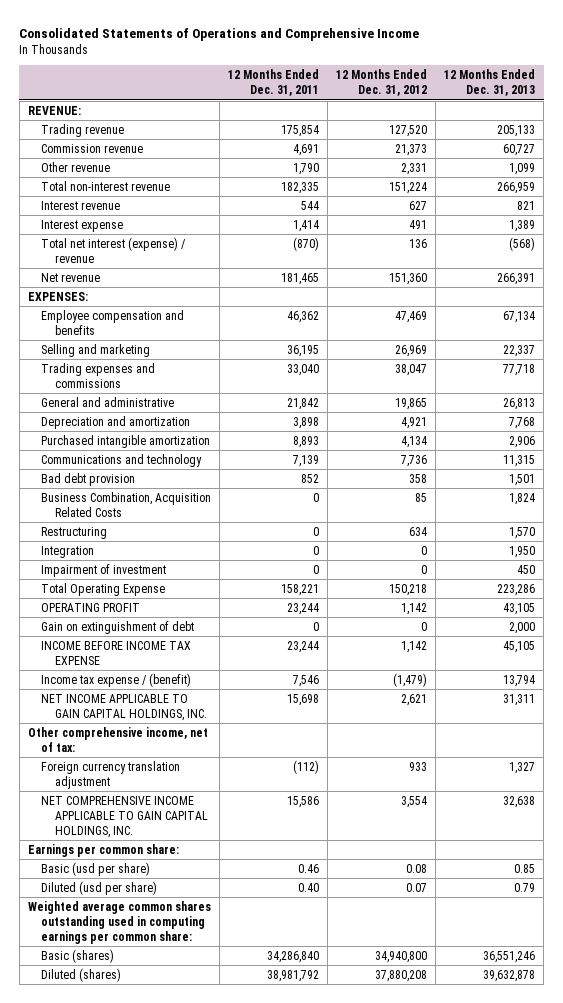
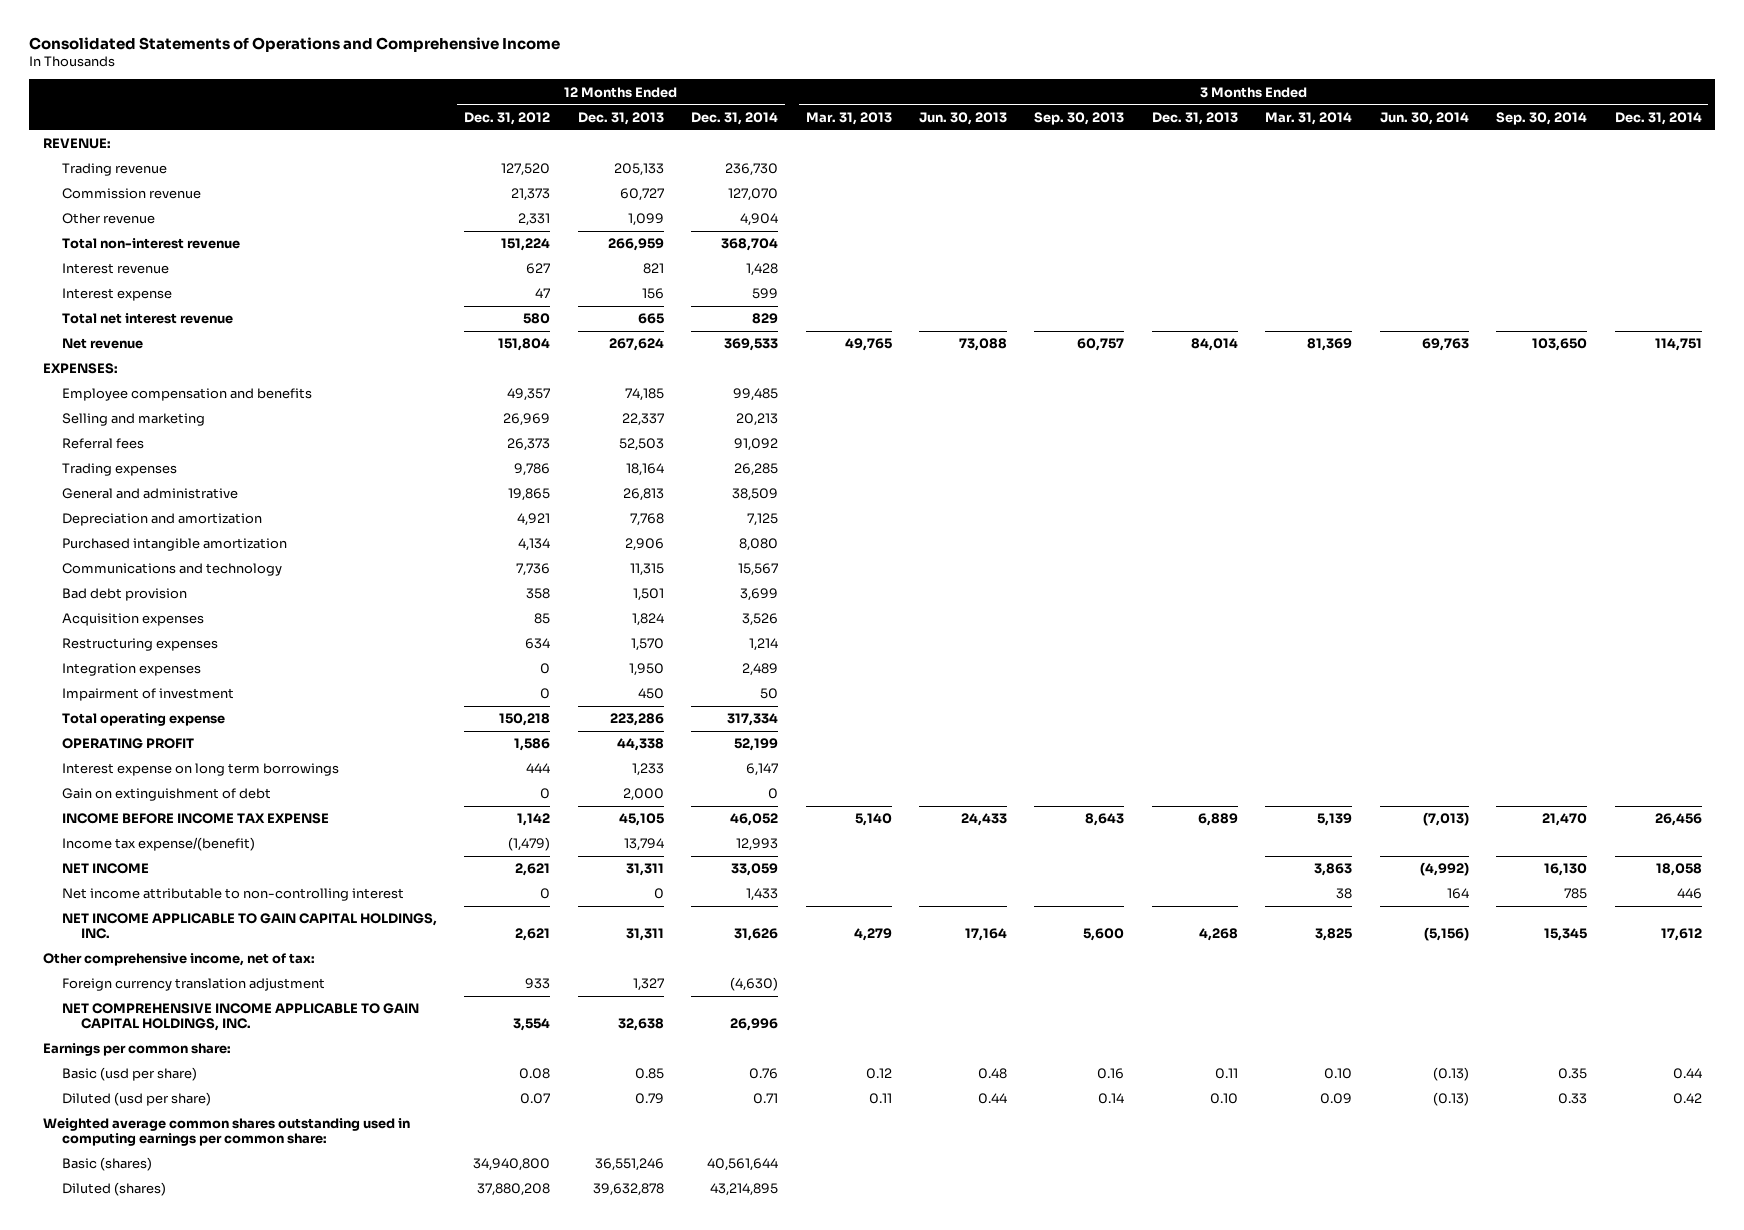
- | 12 Months Ended Dec. 31, 2011 | 12 Months Ended Dec. 31, 2012 | 12 Months Ended Dec. 31, 2013
+ | 12 Months Ended Dec. 31, 2012 | 12 Months Ended Dec. 31, 2013 | 12 Months Ended Dec. 31, 2014 | 3 Months Ended Mar. 31, 2013 | 3 Months Ended Jun. 30, 2013 | 3 Months Ended Sep. 30, 2013 | 3 Months Ended Dec. 31, 2013 | 3 Months Ended Mar. 31, 2014 | 3 Months Ended Jun. 30, 2014 | 3 Months Ended Sep. 30, 2014 | 3 Months Ended Dec. 31, 2014
- Interest expense | 1,414 | 491 | 1,389
- Total net interest (expense) / revenue | (870) | 136 | (568)
- Net revenue | 181,465 | 151,360 | 266,391
+ Interest expense | 47 | 156 | 599 | | | | | | | |
+ Total net interest revenue | 580 | 665 | 829 | | | | | | | |
+ Net revenue | 151,804 | 267,624 | 369,533 | 49,765 | 73,088 | 60,757 | 84,014 | 81,369 | 69,763 | 103,650 | 114,751
- Employee compensation and benefits | 46,362 | 47,469 | 67,134
+ Employee compensation and benefits | 49,357 | 74,185 | 99,485 | | | | | | | |
- Trading expenses and commissions | 33,040 | 38,047 | 77,718
+ Referral fees | 26,373 | 52,503 | 91,092 | | | | | | | |
+ Trading expenses | 9,786 | 18,164 | 26,285 | | | | | | | |
- Business Combination, Acquisition Related Costs | 0 | 85 | 1,824
- Restructuring | 0 | 634 | 1,570
- Integration | 0 | 0 | 1,950
+ Acquisition expenses | 85 | 1,824 | 3,526 | | | | | | | |
+ Restructuring expenses | 634 | 1,570 | 1,214 | | | | | | | |
+ Integration expenses | 0 | 1,950 | 2,489 | | | | | | | |
- Total Operating Expense | 158,221 | 150,218 | 223,286
- OPERATING PROFIT | 23,244 | 1,142 | 43,105
+ Total operating expense | 150,218 | 223,286 | 317,334 | | | | | | | |
+ OPERATING PROFIT | 1,586 | 44,338 | 52,199 | | | | | | | |
+ Interest expense on long term borrowings | 444 | 1,233 | 6,147 | | | | | | | |
- Income tax expense / (benefit) | 7,546 | (1,479) | 13,794
+ Income tax expense/(benefit) | (1,479) | 13,794 | 12,993 | | | | | | | |
+ NET INCOME | 2,621 | 31,311 | 33,059 | | | | | 3,863 | (4,992) | 16,130 | 18,058
+ Net income attributable to non-controlling interest | 0 | 0 | 1,433 | | | | | 38 | 164 | 785 | 446

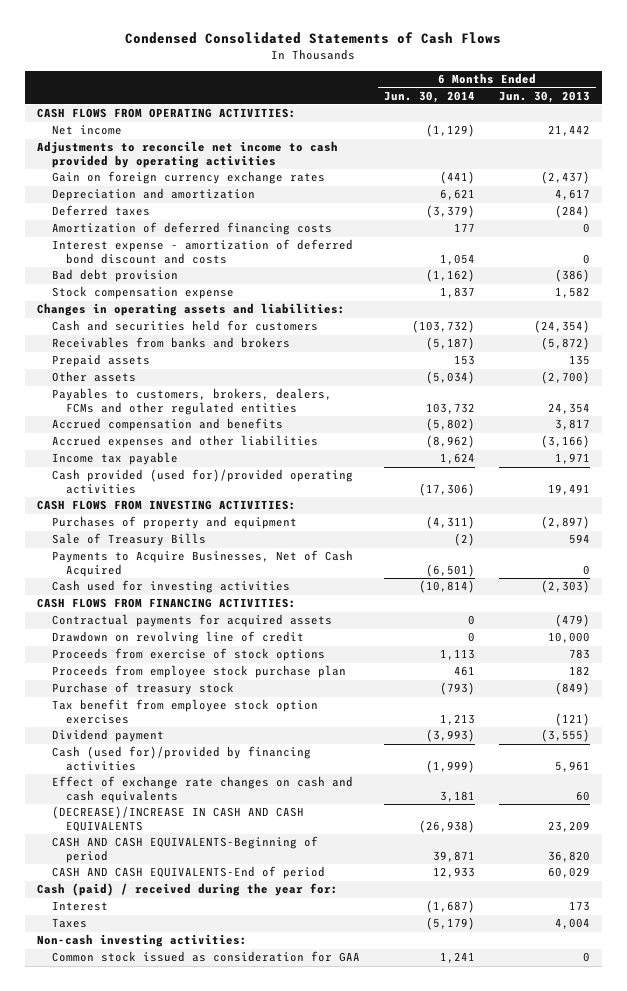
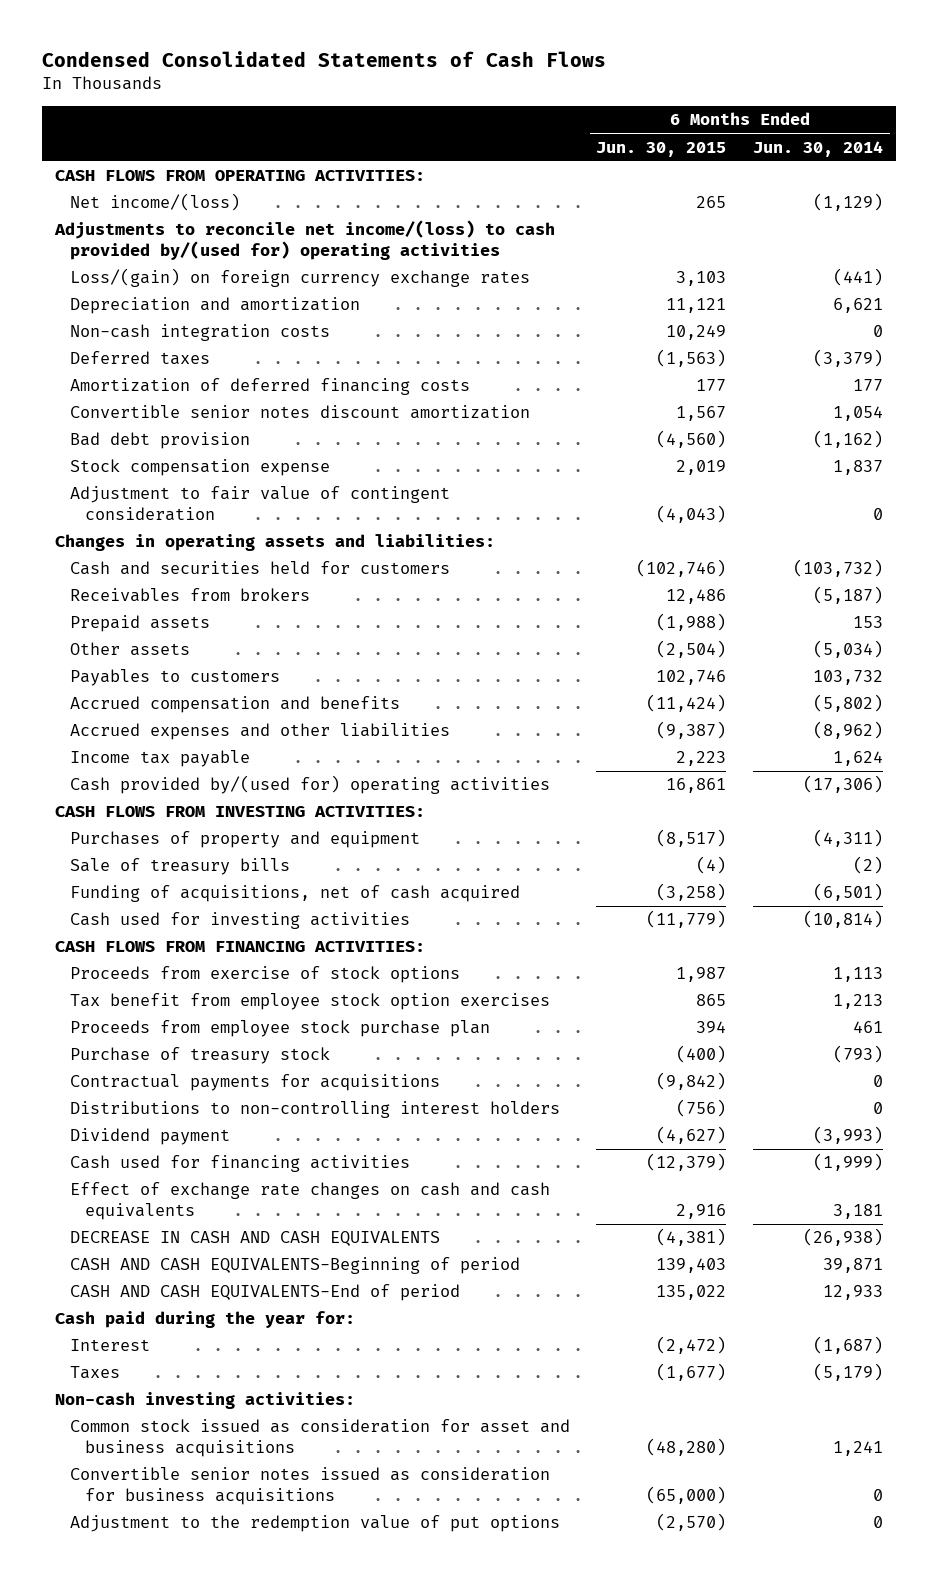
- | 6 Months Ended Jun. 30, 2014 | 6 Months Ended Jun. 30, 2013
+ | 6 Months Ended Jun. 30, 2015 | 6 Months Ended Jun. 30, 2014
- Net income | (1,129) | 21,442
- Adjustments to reconcile net income to cash provided by operating activities
- Gain on foreign currency exchange rates | (441) | (2,437)
+ Net income/(loss) | 265 | (1,129)
+ Adjustments to reconcile net income/(loss) to cash provided by/(used for) operating activities
+ Loss/(gain) on foreign currency exchange rates | 3,103 | (441)
+ Non-cash integration costs | 10,249 | 0
- Interest expense - amortization of deferred bond discount and costs | 1,054 | 0
+ Convertible senior notes discount amortization | 1,567 | 1,054
+ Adjustment to fair value of contingent consideration | (4,043) | 0
- Receivables from banks and brokers | (5,187) | (5,872)
+ Receivables from brokers | 12,486 | (5,187)
- Payables to customers, brokers, dealers, FCMs and other regulated entities | 103,732 | 24,354
+ Payables to customers | 102,746 | 103,732
- Cash provided (used for)/provided operating activities | (17,306) | 19,491
+ Cash provided by/(used for) operating activities | 16,861 | (17,306)
- Sale of Treasury Bills | (2) | 594
- Payments to Acquire Businesses, Net of Cash Acquired | (6,501) | 0
+ Sale of treasury bills | (4) | (2)
+ Funding of acquisitions, net of cash acquired | (3,258) | (6,501)
- Contractual payments for acquired assets | 0 | (479)
- Drawdown on revolving line of credit | 0 | 10,000
moved up: Tax benefit from employee stock option exercises | 865 | 1,213
+ Contractual payments for acquisitions | (9,842) | 0
+ Distributions to non-controlling interest holders | (756) | 0
- Cash (used for)/provided by financing activities | (1,999) | 5,961
+ Cash used for financing activities | (12,379) | (1,999)
- (DECREASE)/INCREASE IN CASH AND CASH EQUIVALENTS | (26,938) | 23,209
+ DECREASE IN CASH AND CASH EQUIVALENTS | (4,381) | (26,938)
- Cash (paid) / received during the year for:
+ Cash paid during the year for:
- Common stock issued as consideration for GAA | 1,241 | 0
+ Common stock issued as consideration for asset and business acquisitions | (48,280) | 1,241
+ Convertible senior notes issued as consideration for business acquisitions | (65,000) | 0
+ Adjustment to the redemption value of put options | (2,570) | 0

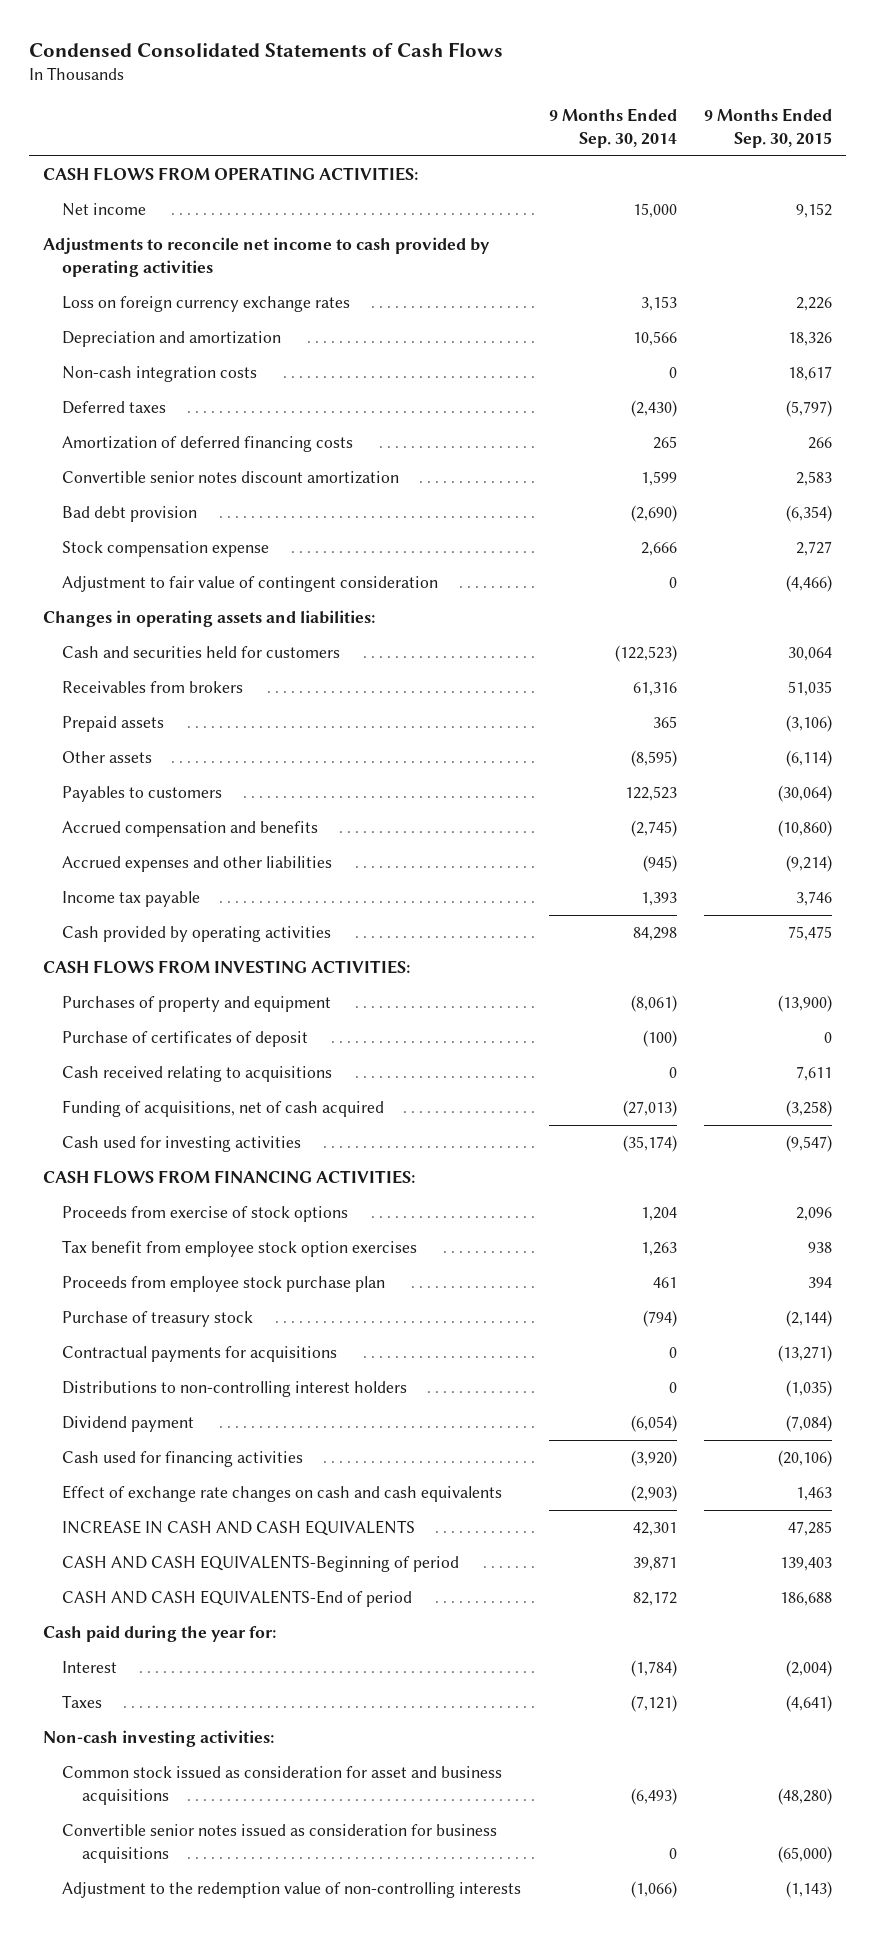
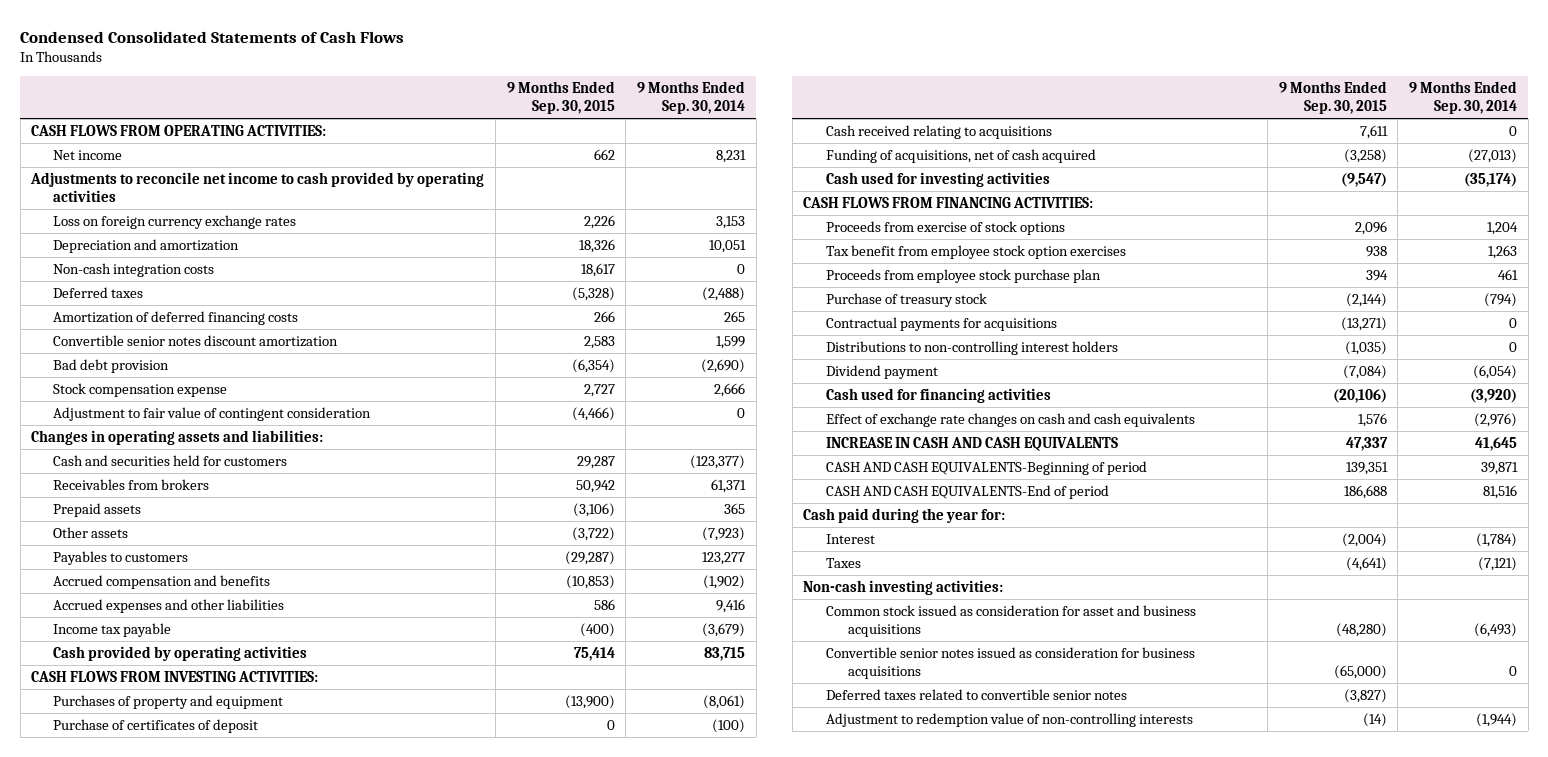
- | 9 Months Ended Sep. 30, 2014 | 9 Months Ended Sep. 30, 2015
+ | 9 Months Ended Sep. 30, 2015 | 9 Months Ended Sep. 30, 2014
- Net income | 15,000 | 9,152
+ Net income | 662 | 8,231
- Depreciation and amortization | 10,566 | 18,326
+ Depreciation and amortization | 18,326 | 10,051
- Deferred taxes | (2,430) | (5,797)
+ Deferred taxes | (5,328) | (2,488)
- Cash and securities held for customers | (122,523) | 30,064
- Receivables from brokers | 61,316 | 51,035
+ Cash and securities held for customers | 29,287 | (123,377)
+ Receivables from brokers | 50,942 | 61,371
- Other assets | (8,595) | (6,114)
- Payables to customers | 122,523 | (30,064)
- Accrued compensation and benefits | (2,745) | (10,860)
- Accrued expenses and other liabilities | (945) | (9,214)
- Income tax payable | 1,393 | 3,746
- Cash provided by operating activities | 84,298 | 75,475
+ Other assets | (3,722) | (7,923)
+ Payables to customers | (29,287) | 123,277
+ Accrued compensation and benefits | (10,853) | (1,902)
+ Accrued expenses and other liabilities | 586 | 9,416
+ Income tax payable | (400) | (3,679)
+ Cash provided by operating activities | 75,414 | 83,715
- Effect of exchange rate changes on cash and cash equivalents | (2,903) | 1,463
- INCREASE IN CASH AND CASH EQUIVALENTS | 42,301 | 47,285
- CASH AND CASH EQUIVALENTS-Beginning of period | 39,871 | 139,403
- CASH AND CASH EQUIVALENTS-End of period | 82,172 | 186,688
+ Effect of exchange rate changes on cash and cash equivalents | 1,576 | (2,976)
+ INCREASE IN CASH AND CASH EQUIVALENTS | 47,337 | 41,645
+ CASH AND CASH EQUIVALENTS-Beginning of period | 139,351 | 39,871
+ CASH AND CASH EQUIVALENTS-End of period | 186,688 | 81,516
- Adjustment to the redemption value of non-controlling interests | (1,066) | (1,143)
+ Deferred taxes related to convertible senior notes | (3,827) |
+ Adjustment to redemption value of non-controlling interests | (14) | (1,944)

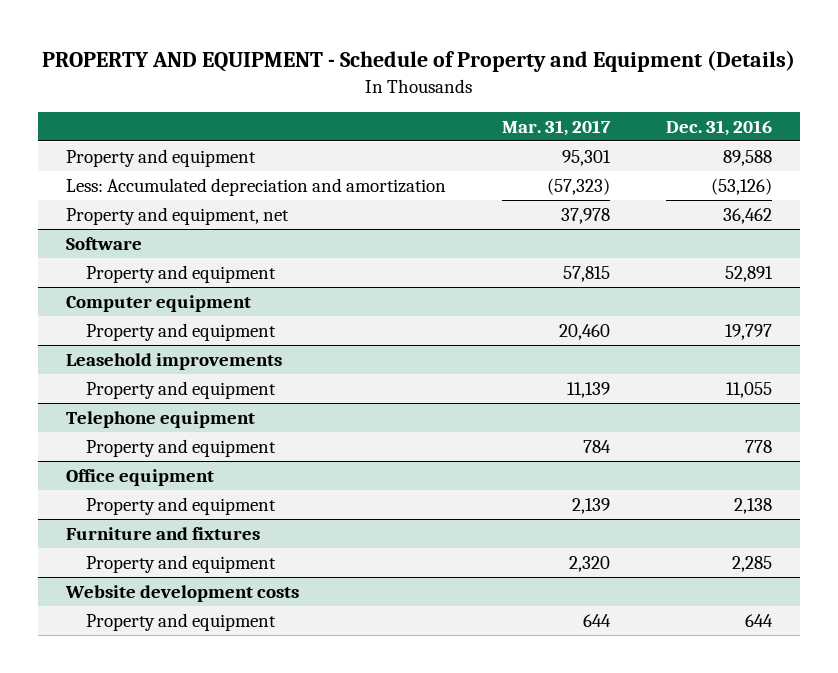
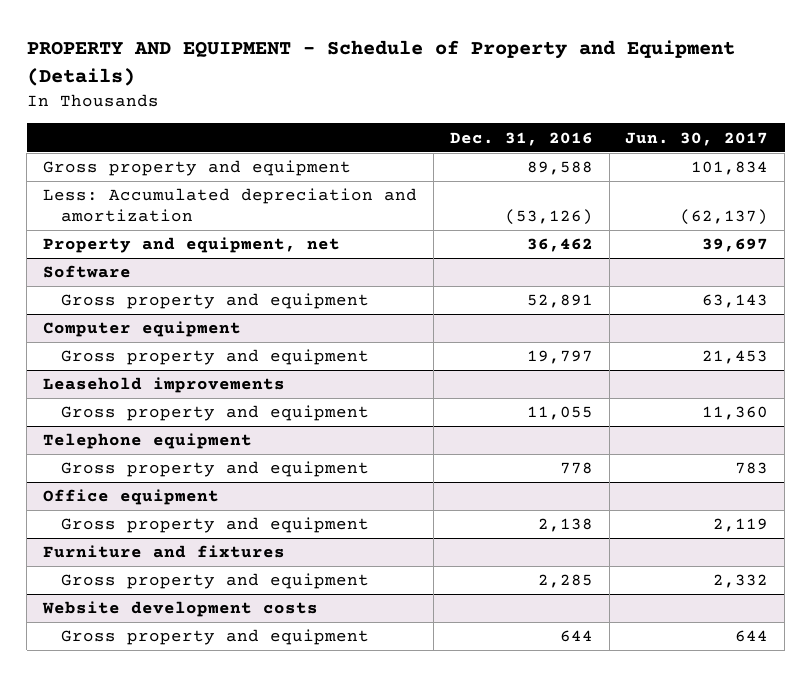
- | Mar. 31, 2017 | Dec. 31, 2016
+ | Dec. 31, 2016 | Jun. 30, 2017
- Property and equipment | 95,301 | 89,588
+ Gross property and equipment | 89,588 | 101,834
@ Software
- Property and equipment | 57,815 | 52,891
+ Gross property and equipment | 52,891 | 63,143
@ Computer equipment
- Property and equipment | 20,460 | 19,797
+ Gross property and equipment | 19,797 | 21,453
@ Leasehold improvements
- Property and equipment | 11,139 | 11,055
+ Gross property and equipment | 11,055 | 11,360
@ Telephone equipment
- Property and equipment | 784 | 778
+ Gross property and equipment | 778 | 783
@ Office equipment
- Property and equipment | 2,139 | 2,138
+ Gross property and equipment | 2,138 | 2,119
@ Furniture and fixtures
- Property and equipment | 2,320 | 2,285
+ Gross property and equipment | 2,285 | 2,332
@ Website development costs
- Property and equipment | 644 | 644
+ Gross property and equipment | 644 | 644

